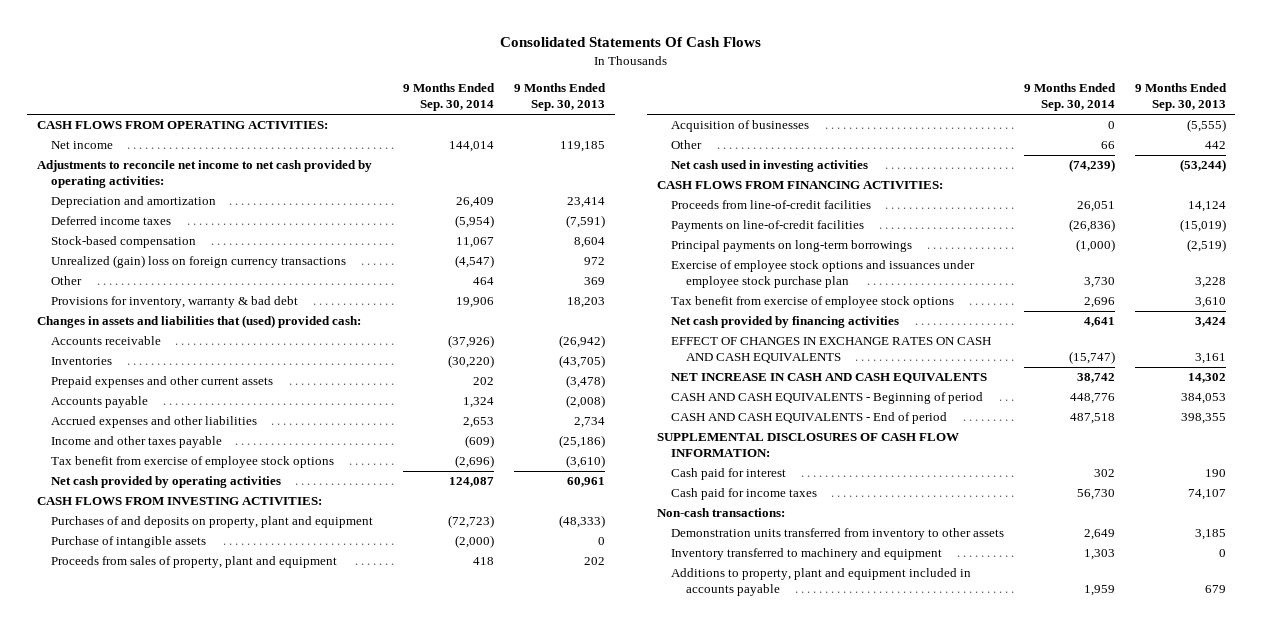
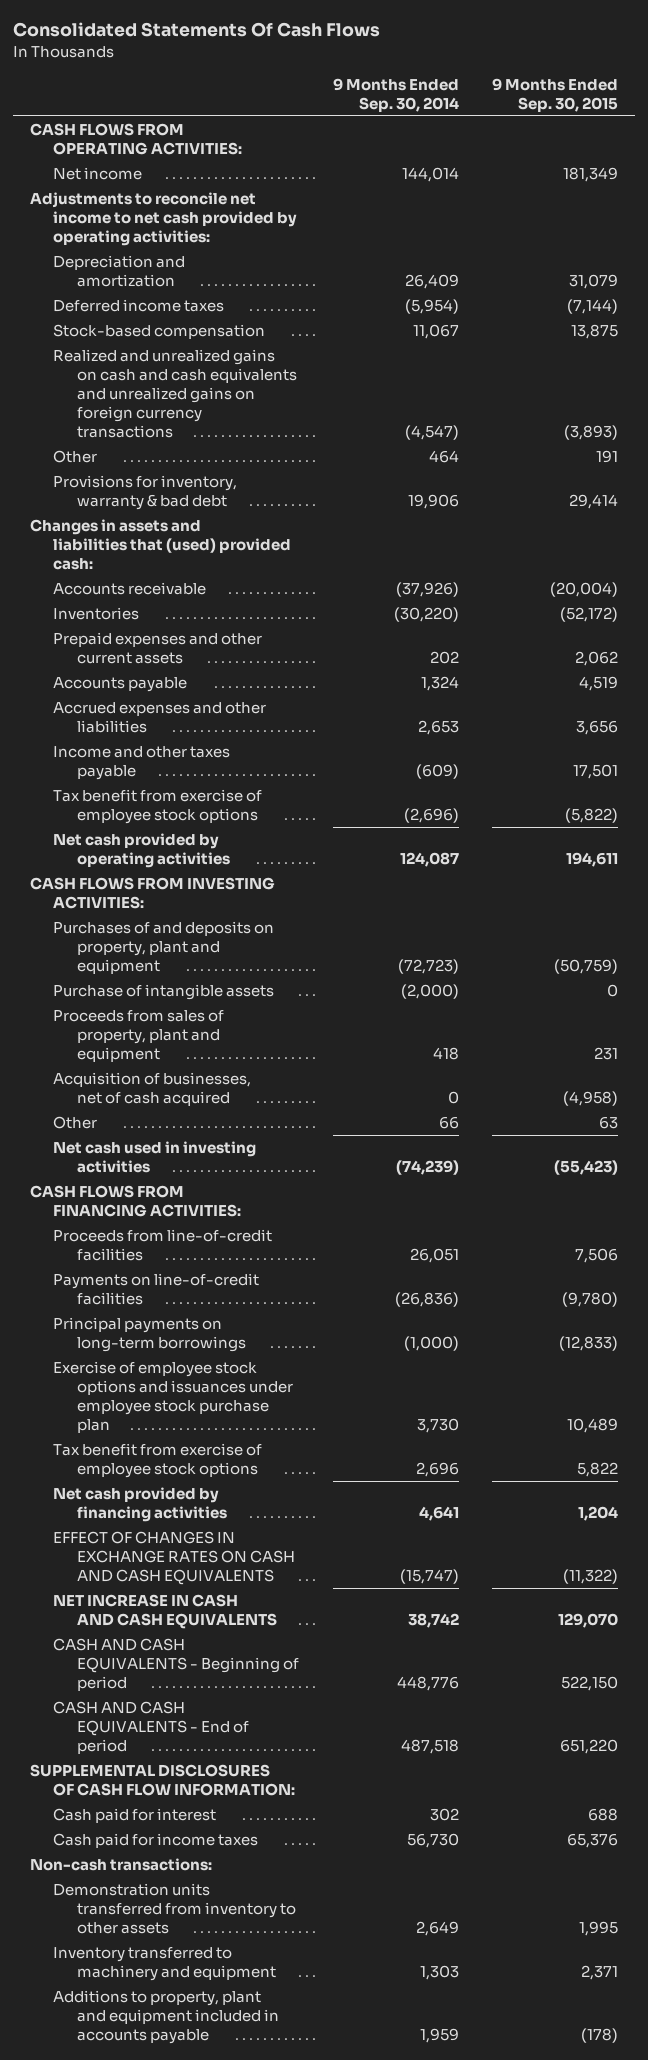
- | 9 Months Ended Sep. 30, 2014 | 9 Months Ended Sep. 30, 2013
+ | 9 Months Ended Sep. 30, 2014 | 9 Months Ended Sep. 30, 2015
- Unrealized (gain) loss on foreign currency transactions | (4,547) | 972
+ Realized and unrealized gains on cash and cash equivalents and unrealized gains on foreign currency transactions | (4,547) | (3,893)
- Acquisition of businesses | 0 | (5,555)
+ Acquisition of businesses, net of cash acquired | 0 | (4,958)

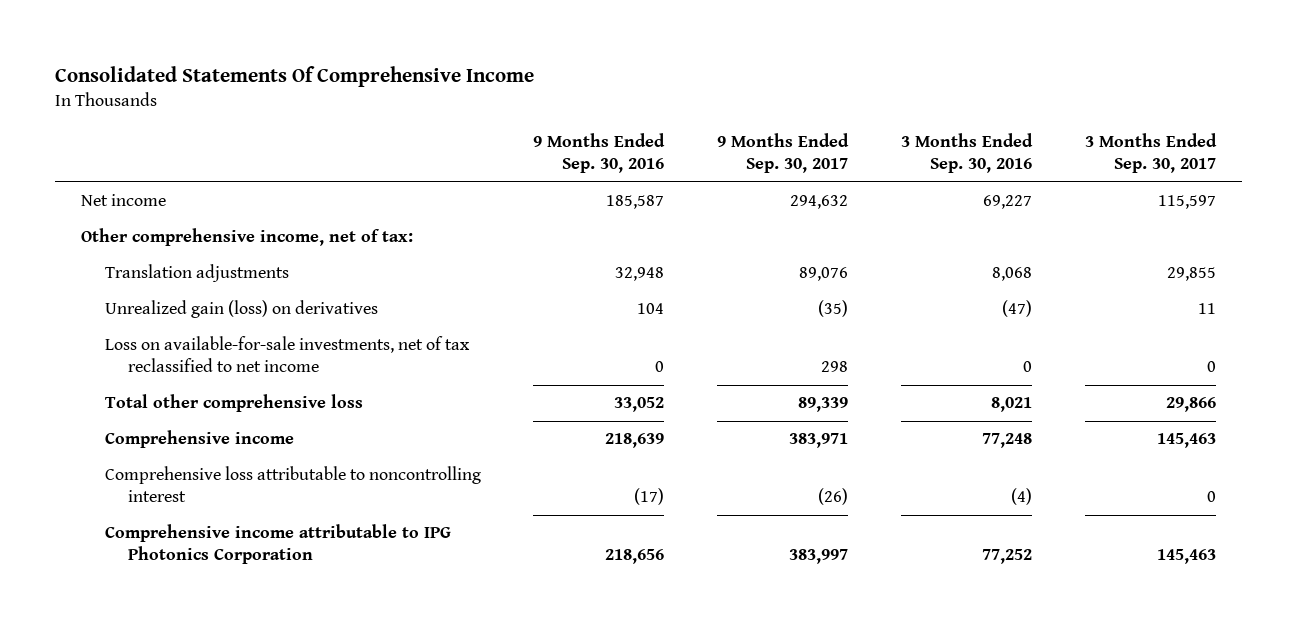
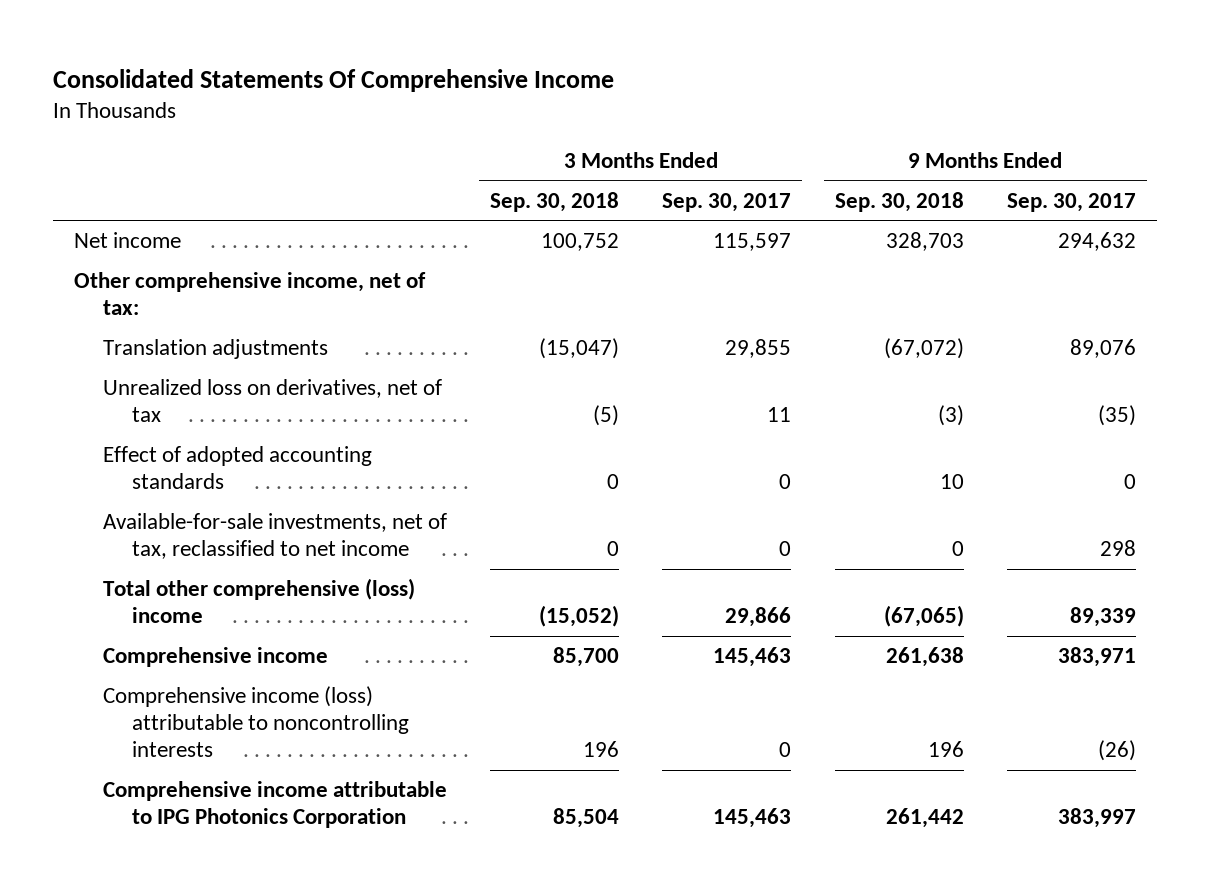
- | 9 Months Ended Sep. 30, 2016 | 9 Months Ended Sep. 30, 2017 | 3 Months Ended Sep. 30, 2016 | 3 Months Ended Sep. 30, 2017
+ | 3 Months Ended Sep. 30, 2018 | 3 Months Ended Sep. 30, 2017 | 9 Months Ended Sep. 30, 2018 | 9 Months Ended Sep. 30, 2017
- Unrealized gain (loss) on derivatives | 104 | (35) | (47) | 11
- Loss on available-for-sale investments, net of tax reclassified to net income | 0 | 298 | 0 | 0
- Total other comprehensive loss | 33,052 | 89,339 | 8,021 | 29,866
+ Unrealized loss on derivatives, net of tax | (5) | 11 | (3) | (35)
+ Effect of adopted accounting standards | 0 | 0 | 10 | 0
+ Available-for-sale investments, net of tax, reclassified to net income | 0 | 0 | 0 | 298
+ Total other comprehensive (loss) income | (15,052) | 29,866 | (67,065) | 89,339
- Comprehensive loss attributable to noncontrolling interest | (17) | (26) | (4) | 0
+ Comprehensive income (loss) attributable to noncontrolling interests | 196 | 0 | 196 | (26)

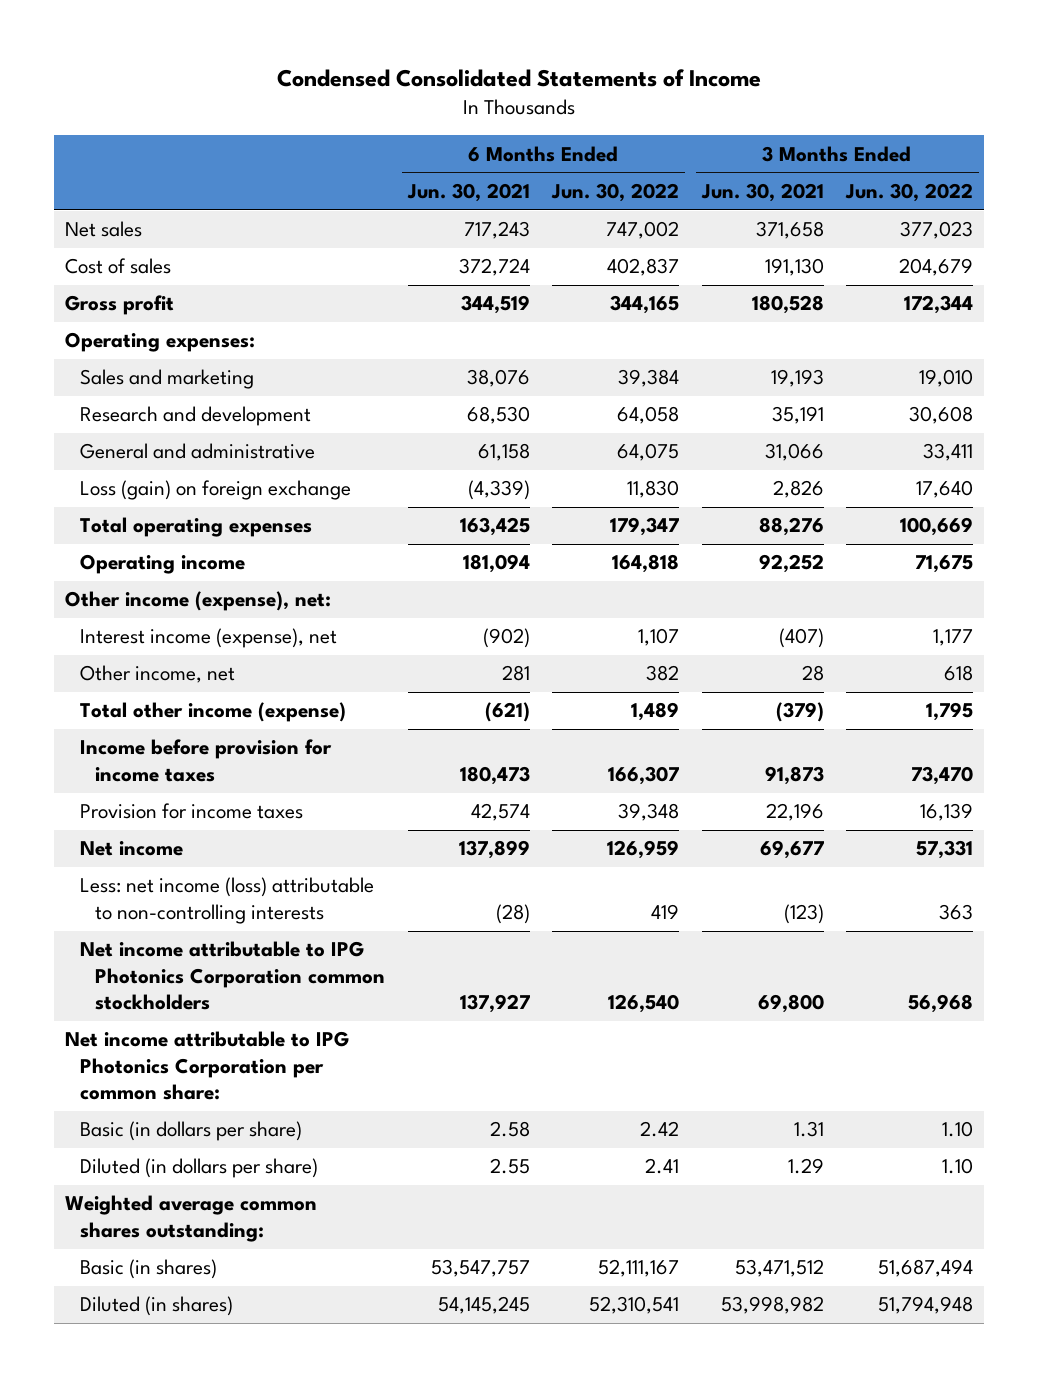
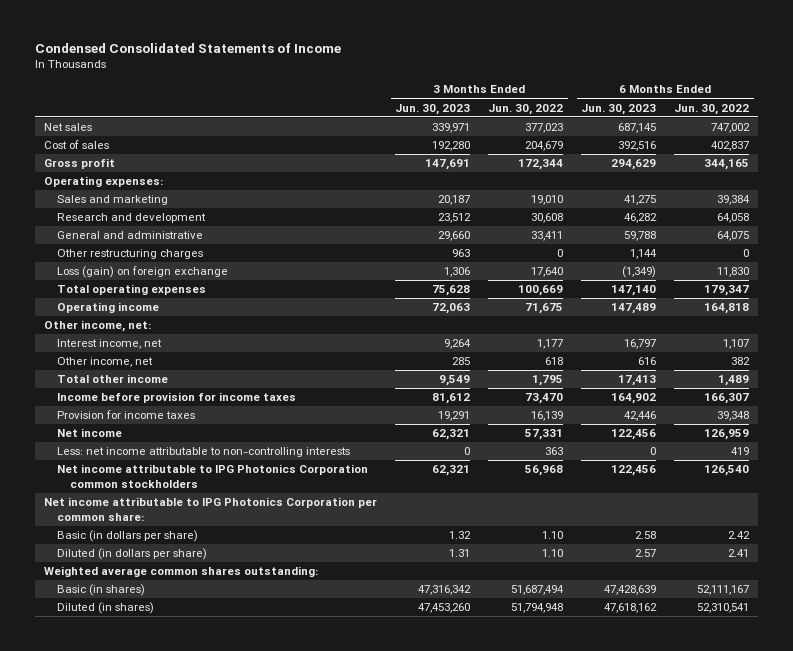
- | 6 Months Ended Jun. 30, 2021 | 6 Months Ended Jun. 30, 2022 | 3 Months Ended Jun. 30, 2021 | 3 Months Ended Jun. 30, 2022
+ | 3 Months Ended Jun. 30, 2023 | 3 Months Ended Jun. 30, 2022 | 6 Months Ended Jun. 30, 2023 | 6 Months Ended Jun. 30, 2022
+ Other restructuring charges | 963 | 0 | 1,144 | 0
- Other income (expense), net:
- Interest income (expense), net | (902) | 1,107 | (407) | 1,177
+ Other income, net:
+ Interest income, net | 9,264 | 1,177 | 16,797 | 1,107
- Total other income (expense) | (621) | 1,489 | (379) | 1,795
+ Total other income | 9,549 | 1,795 | 17,413 | 1,489
- Less: net income (loss) attributable to non-controlling interests | (28) | 419 | (123) | 363
+ Less: net income attributable to non-controlling interests | 0 | 363 | 0 | 419

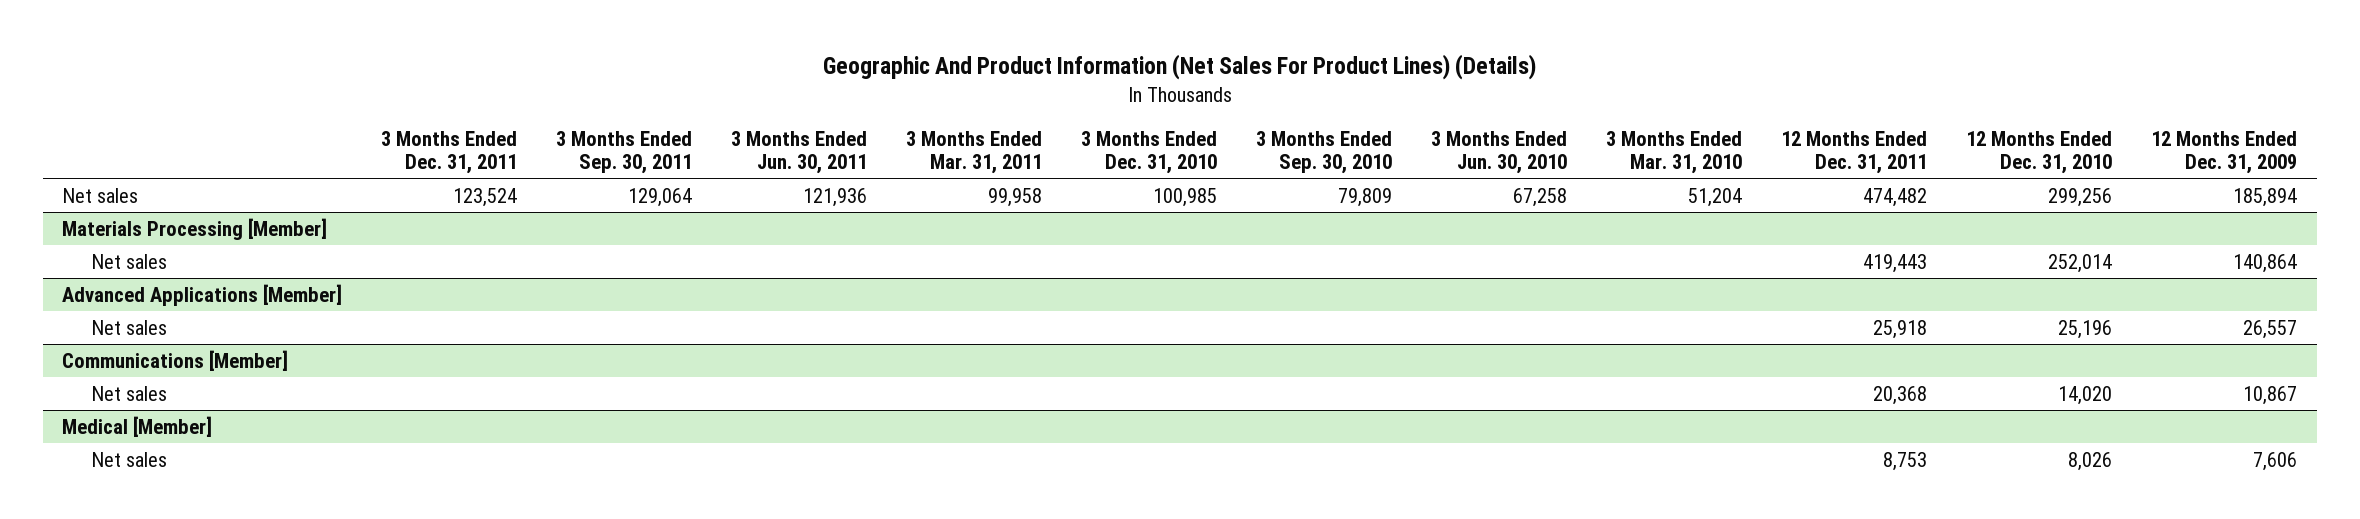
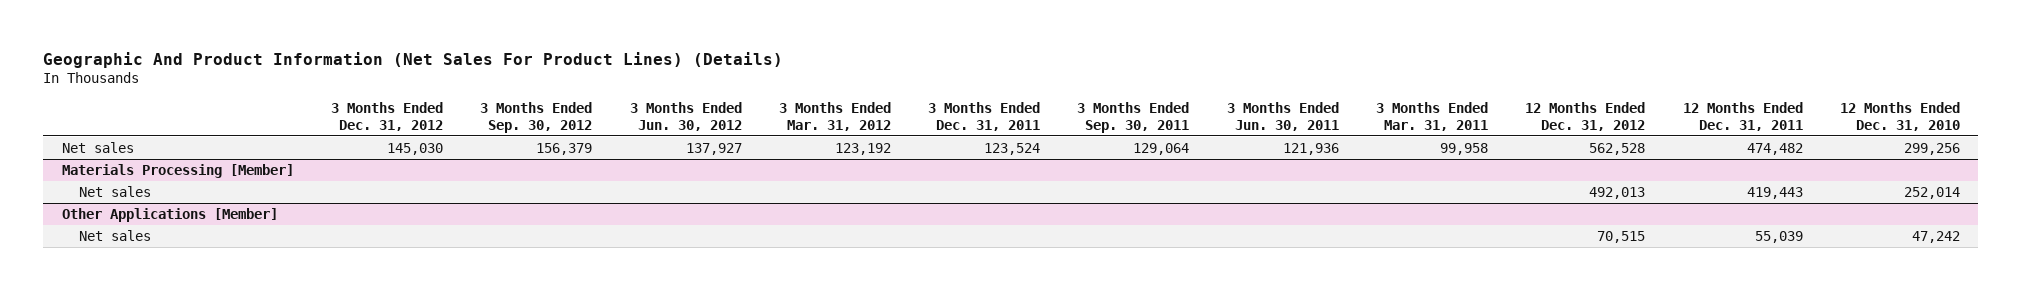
- | 3 Months Ended Dec. 31, 2011 | 3 Months Ended Sep. 30, 2011 | 3 Months Ended Jun. 30, 2011 | 3 Months Ended Mar. 31, 2011 | 3 Months Ended Dec. 31, 2010 | 3 Months Ended Sep. 30, 2010 | 3 Months Ended Jun. 30, 2010 | 3 Months Ended Mar. 31, 2010 | 12 Months Ended Dec. 31, 2011 | 12 Months Ended Dec. 31, 2010 | 12 Months Ended Dec. 31, 2009
+ | 3 Months Ended Dec. 31, 2012 | 3 Months Ended Sep. 30, 2012 | 3 Months Ended Jun. 30, 2012 | 3 Months Ended Mar. 31, 2012 | 3 Months Ended Dec. 31, 2011 | 3 Months Ended Sep. 30, 2011 | 3 Months Ended Jun. 30, 2011 | 3 Months Ended Mar. 31, 2011 | 12 Months Ended Dec. 31, 2012 | 12 Months Ended Dec. 31, 2011 | 12 Months Ended Dec. 31, 2010
- Advanced Applications [Member]
- Net sales | | | | | | | | | 25,918 | 25,196 | 26,557
- Communications [Member]
- Net sales | | | | | | | | | 20,368 | 14,020 | 10,867
- Medical [Member]
- Net sales | | | | | | | | | 8,753 | 8,026 | 7,606
+ Other Applications [Member]
+ Net sales | | | | | | | | | 70,515 | 55,039 | 47,242

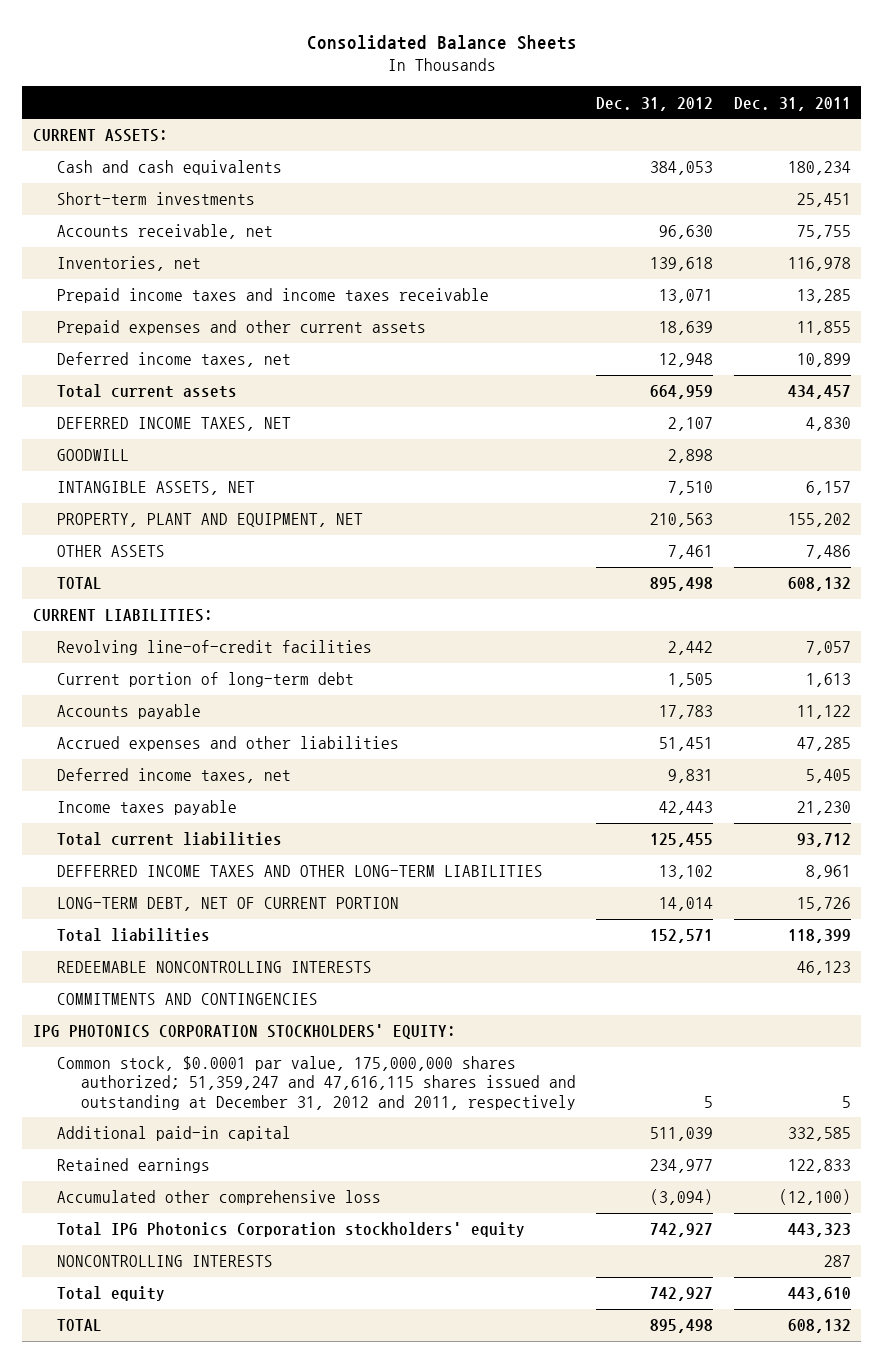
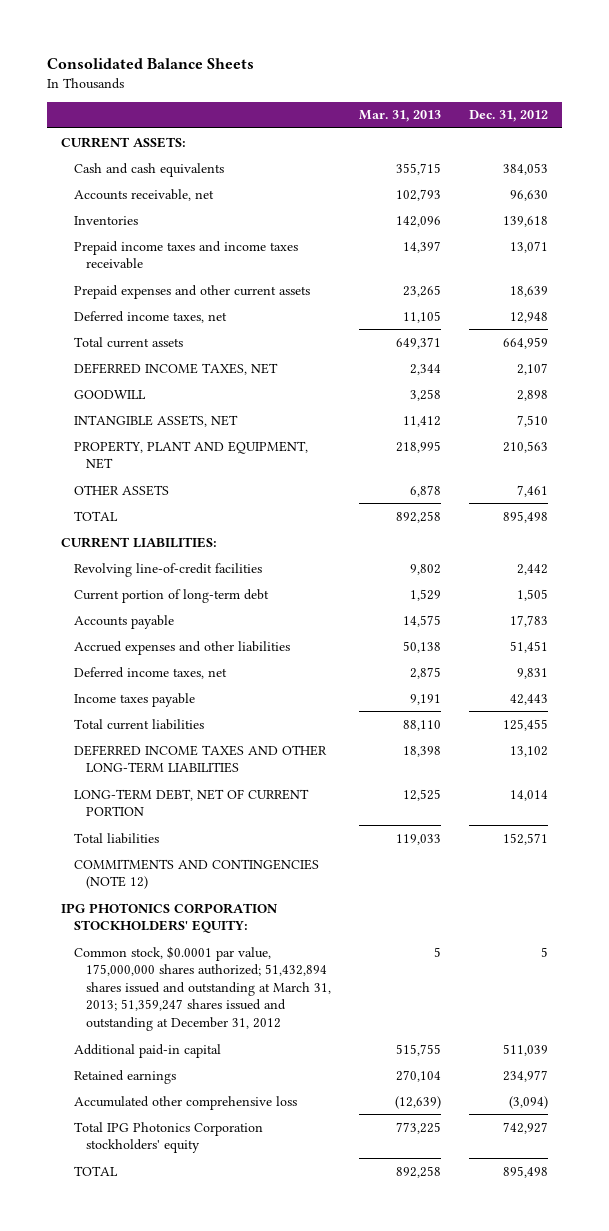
- | Dec. 31, 2012 | Dec. 31, 2011
+ | Mar. 31, 2013 | Dec. 31, 2012
- Short-term investments | | 25,451
- Inventories, net | 139,618 | 116,978
+ Inventories | 142,096 | 139,618
- DEFFERRED INCOME TAXES AND OTHER LONG-TERM LIABILITIES | 13,102 | 8,961
+ DEFERRED INCOME TAXES AND OTHER LONG-TERM LIABILITIES | 18,398 | 13,102
- REDEEMABLE NONCONTROLLING INTERESTS | | 46,123
- COMMITMENTS AND CONTINGENCIES
+ COMMITMENTS AND CONTINGENCIES (NOTE 12)
- Common stock, $0.0001 par value, 175,000,000 shares authorized; 51,359,247 and 47,616,115 shares issued and outstanding at December 31, 2012 and 2011, respectively | 5 | 5
+ Common stock, $0.0001 par value, 175,000,000 shares authorized; 51,432,894 shares issued and outstanding at March 31, 2013; 51,359,247 shares issued and outstanding at December 31, 2012 | 5 | 5
- NONCONTROLLING INTERESTS | | 287
- Total equity | 742,927 | 443,610

